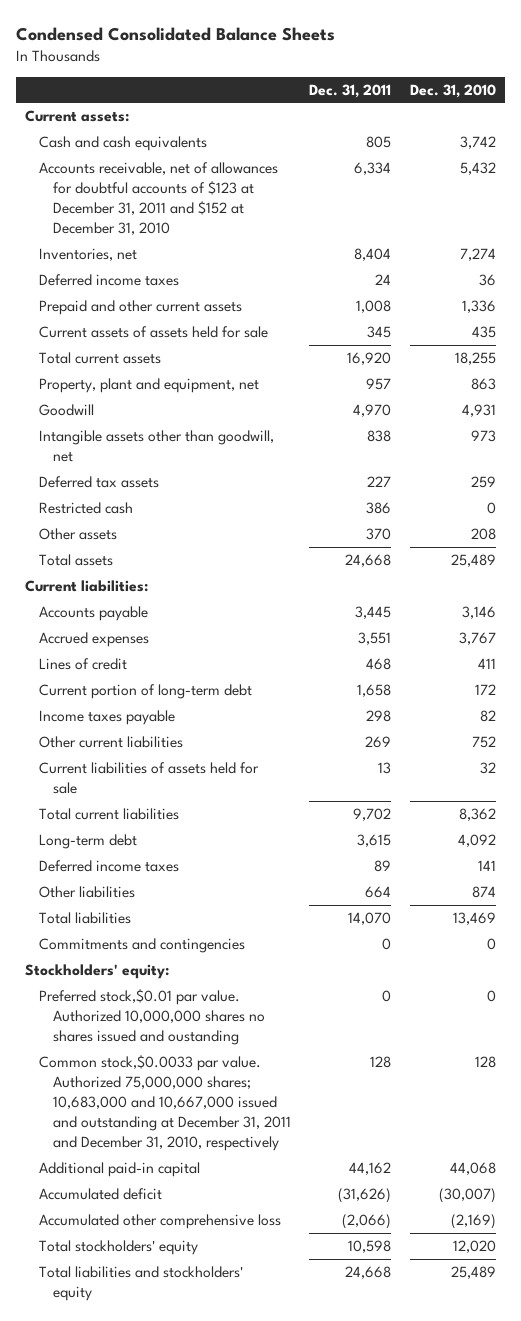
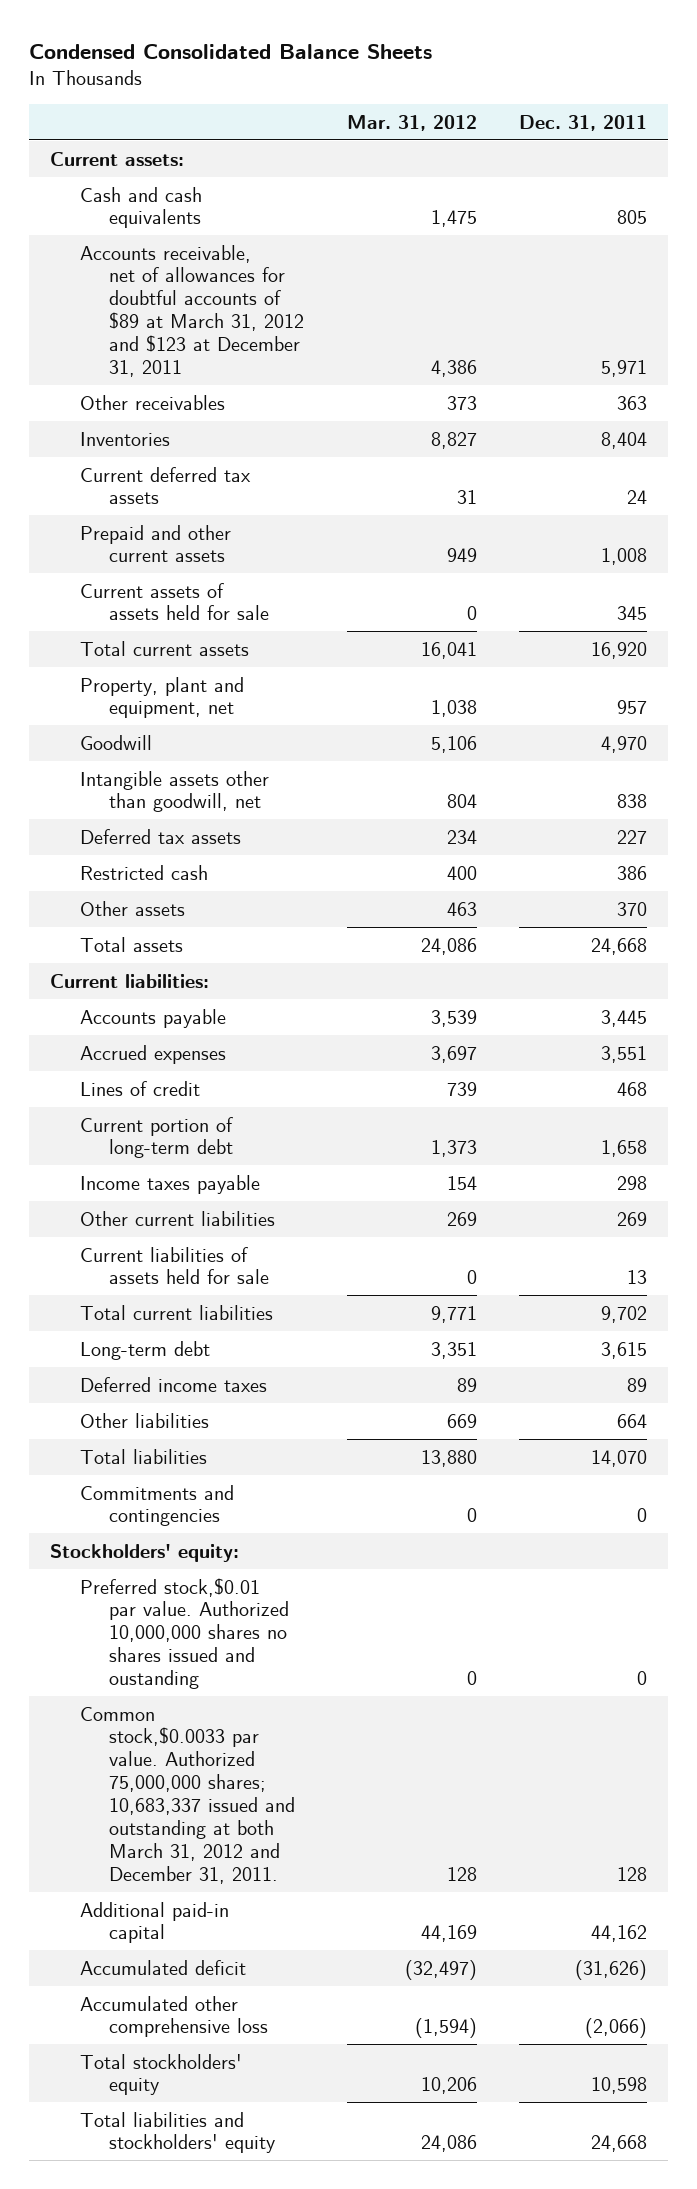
- | Dec. 31, 2011 | Dec. 31, 2010
+ | Mar. 31, 2012 | Dec. 31, 2011
- Accounts receivable, net of allowances for doubtful accounts of $123 at December 31, 2011 and $152 at December 31, 2010 | 6,334 | 5,432
- Inventories, net | 8,404 | 7,274
- Deferred income taxes | 24 | 36
+ Accounts receivable, net of allowances for doubtful accounts of $89 at March 31, 2012 and $123 at December 31, 2011 | 4,386 | 5,971
+ Other receivables | 373 | 363
+ Inventories | 8,827 | 8,404
+ Current deferred tax assets | 31 | 24
- Common stock,$0.0033 par value. Authorized 75,000,000 shares; 10,683,000 and 10,667,000 issued and outstanding at December 31, 2011 and December 31, 2010, respectively | 128 | 128
+ Common stock,$0.0033 par value. Authorized 75,000,000 shares; 10,683,337 issued and outstanding at both March 31, 2012 and December 31, 2011. | 128 | 128

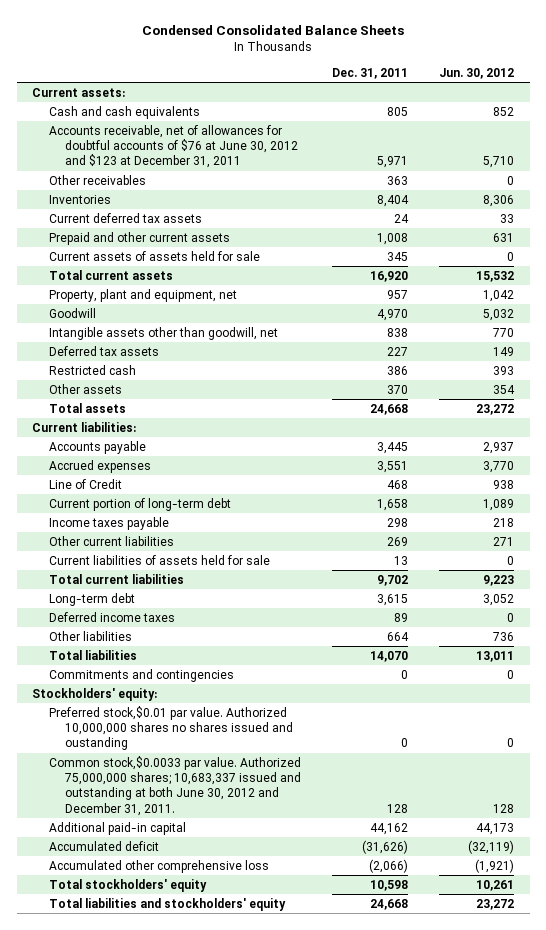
- | Mar. 31, 2012 | Dec. 31, 2011
+ | Dec. 31, 2011 | Jun. 30, 2012
- Accounts receivable, net of allowances for doubtful accounts of $89 at March 31, 2012 and $123 at December 31, 2011 | 4,386 | 5,971
+ Accounts receivable, net of allowances for doubtful accounts of $76 at June 30, 2012 and $123 at December 31, 2011 | 5,971 | 5,710
- Lines of credit | 739 | 468
+ Line of Credit | 468 | 938
- Common stock,$0.0033 par value. Authorized 75,000,000 shares; 10,683,337 issued and outstanding at both March 31, 2012 and December 31, 2011. | 128 | 128
+ Common stock,$0.0033 par value. Authorized 75,000,000 shares; 10,683,337 issued and outstanding at both June 30, 2012 and December 31, 2011. | 128 | 128

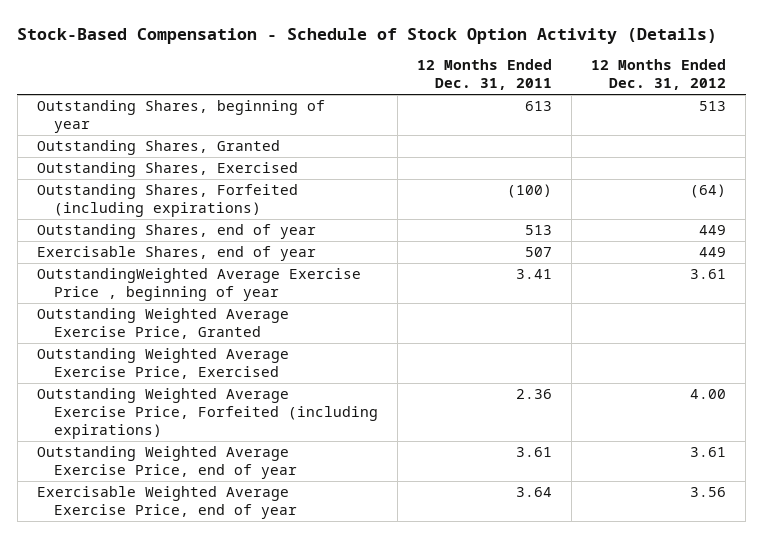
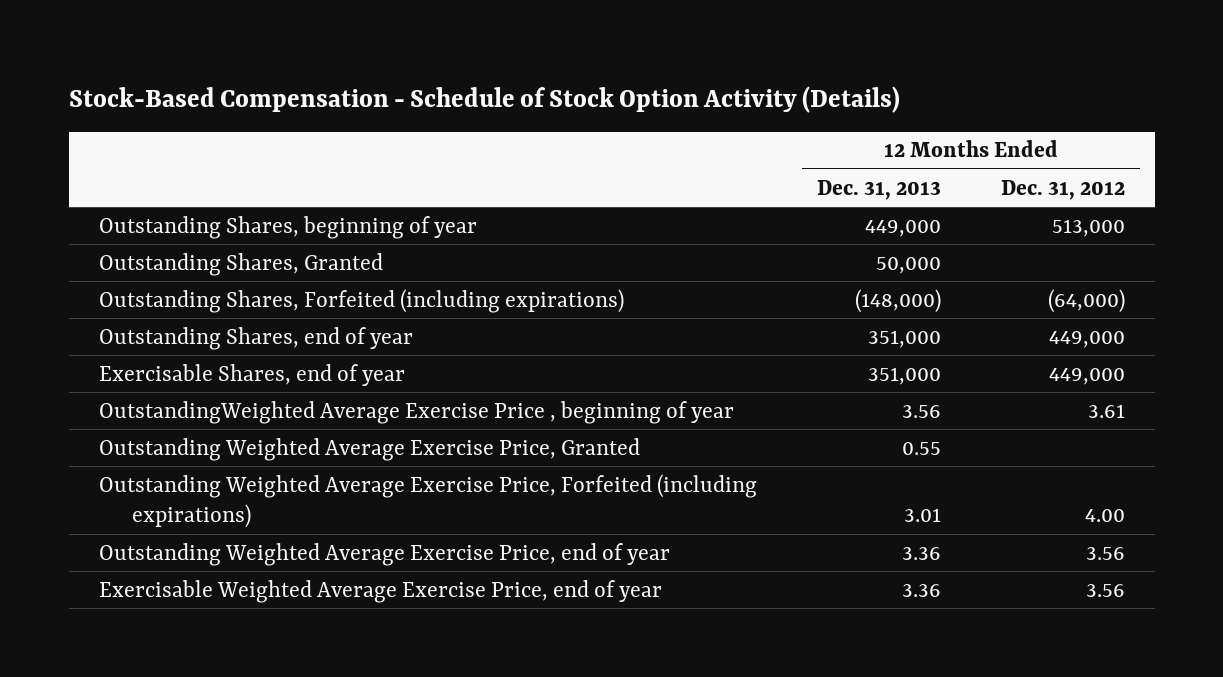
- | 12 Months Ended Dec. 31, 2011 | 12 Months Ended Dec. 31, 2012
+ | 12 Months Ended Dec. 31, 2013 | 12 Months Ended Dec. 31, 2012
- Outstanding Shares, beginning of year | 613 | 513
+ Outstanding Shares, beginning of year | 449,000 | 513,000
- Outstanding Shares, Exercised
- Outstanding Shares, Forfeited (including expirations) | (100) | (64)
- Outstanding Shares, end of year | 513 | 449
- Exercisable Shares, end of year | 507 | 449
+ Outstanding Shares, Forfeited (including expirations) | (148,000) | (64,000)
+ Outstanding Shares, end of year | 351,000 | 449,000
+ Exercisable Shares, end of year | 351,000 | 449,000
- Outstanding Weighted Average Exercise Price, Exercised
- Outstanding Weighted Average Exercise Price, end of year | 3.61 | 3.61
+ Outstanding Weighted Average Exercise Price, end of year | 3.36 | 3.56

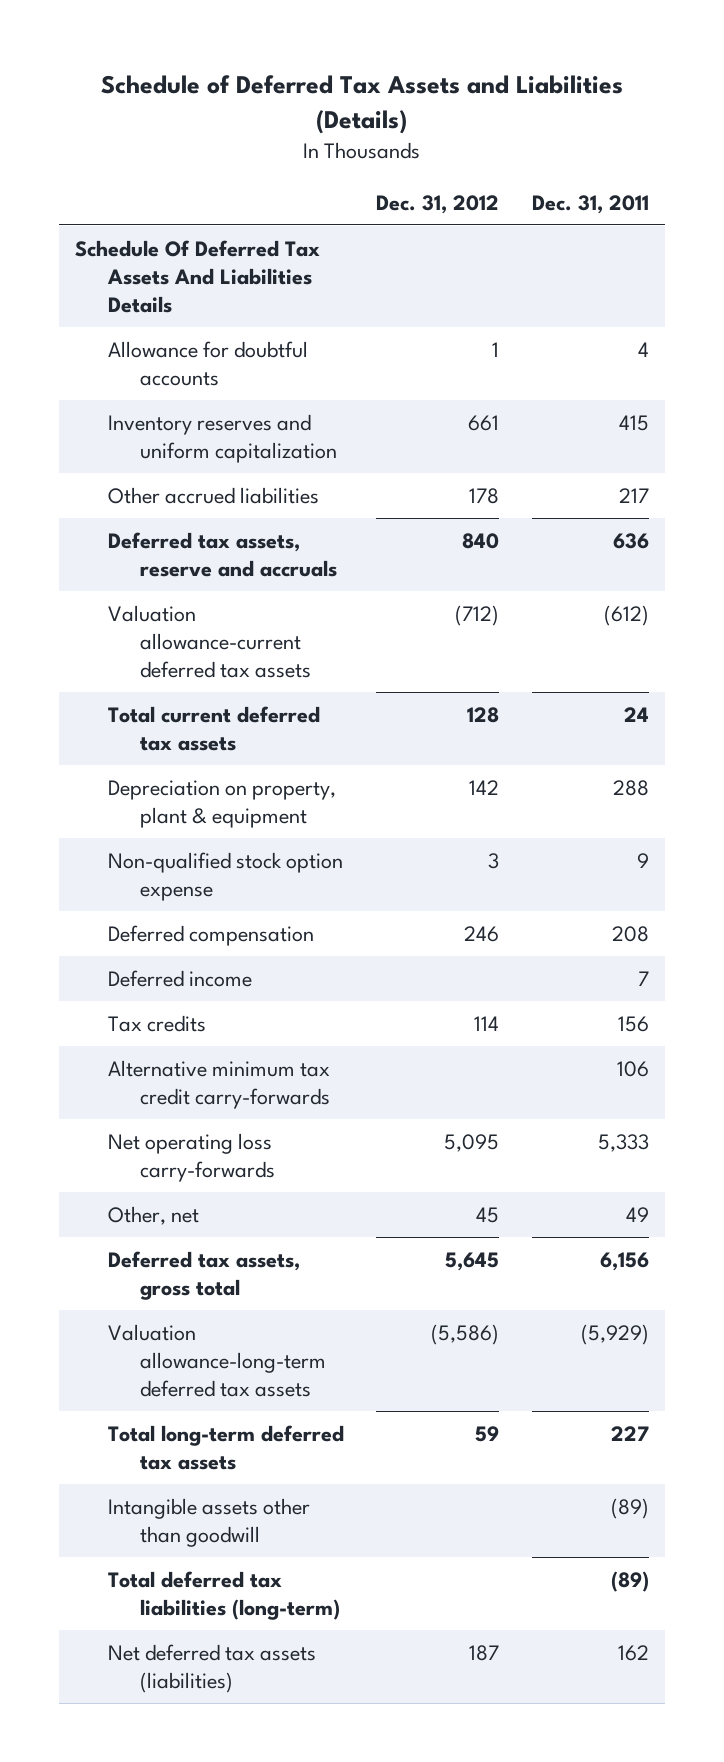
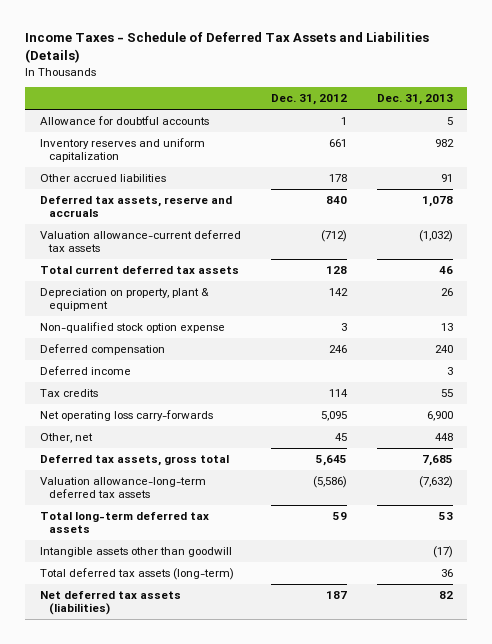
- Schedule of Deferred Tax Assets and Liabilities (Details)
+ Income Taxes - Schedule of Deferred Tax Assets and Liabilities (Details)
- | Dec. 31, 2012 | Dec. 31, 2011
+ | Dec. 31, 2012 | Dec. 31, 2013
- Schedule Of Deferred Tax Assets And Liabilities Details
- Alternative minimum tax credit carry-forwards | | 106
- Total deferred tax liabilities (long-term) | | (89)
+ Total deferred tax assets (long-term) | | 36

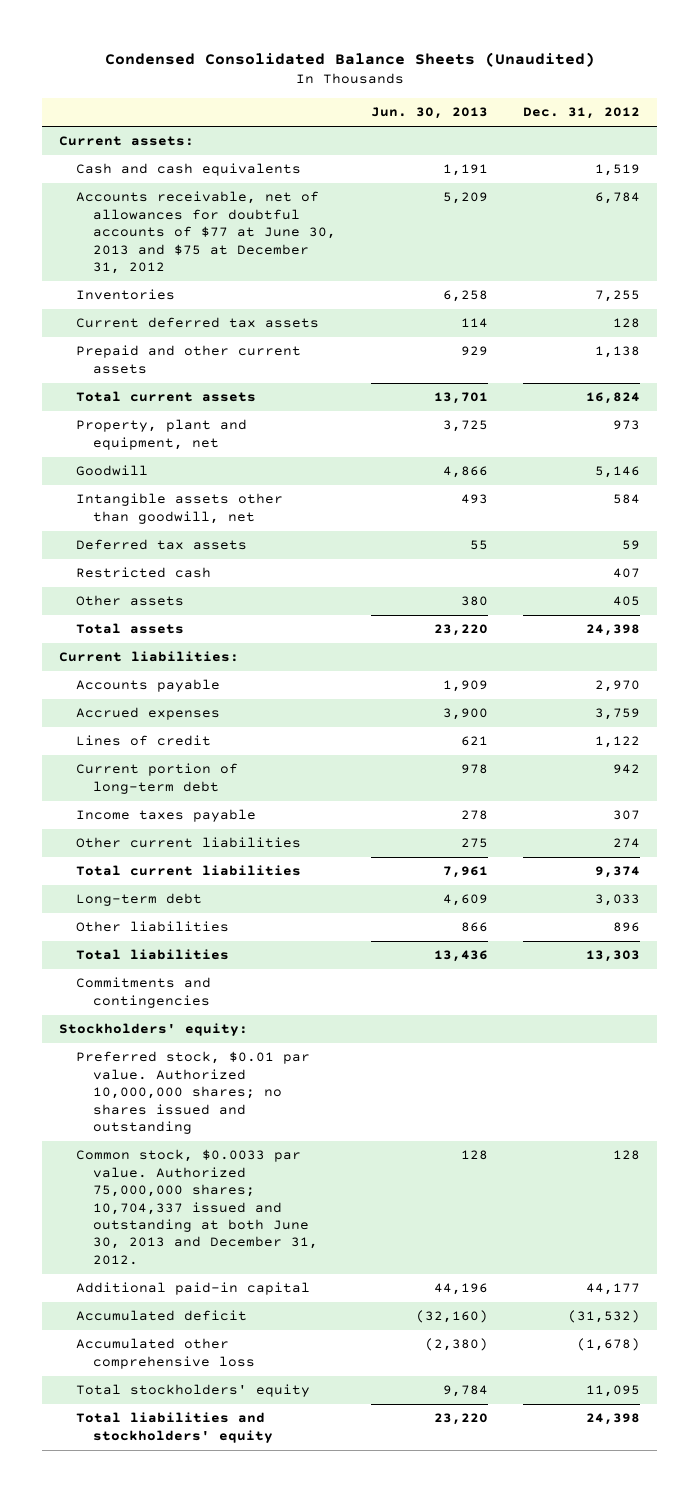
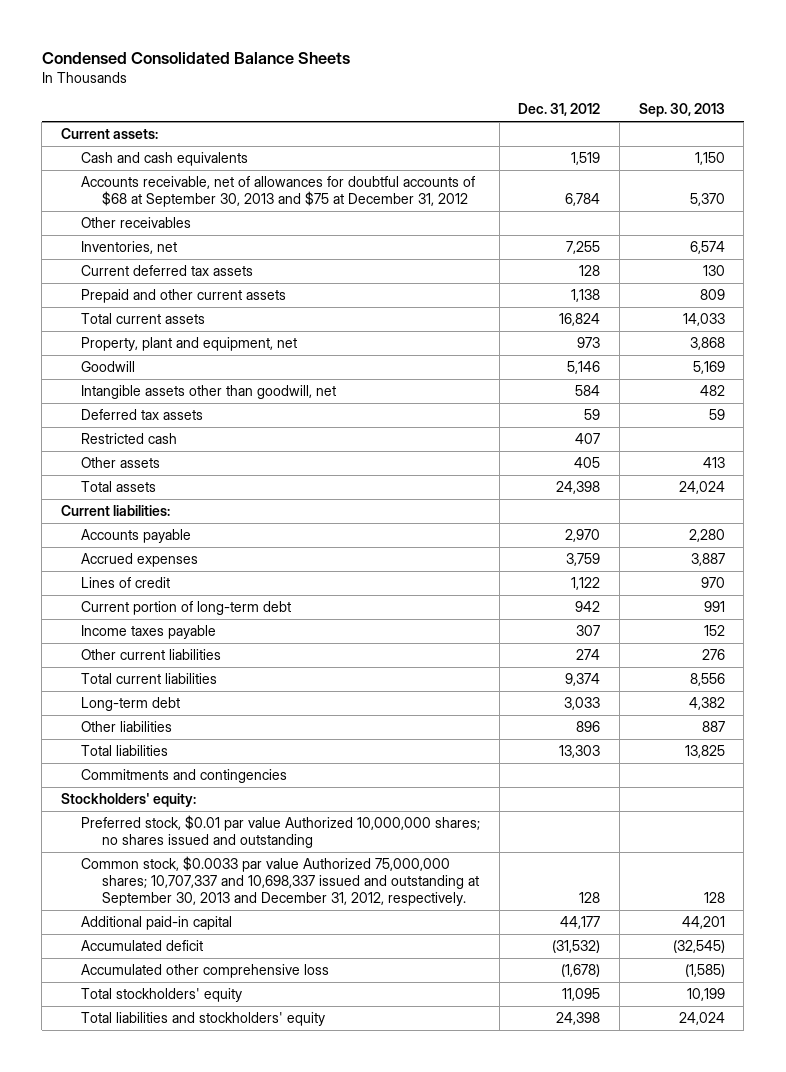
- Condensed Consolidated Balance Sheets (Unaudited)
+ Condensed Consolidated Balance Sheets
- | Jun. 30, 2013 | Dec. 31, 2012
+ | Dec. 31, 2012 | Sep. 30, 2013
- Accounts receivable, net of allowances for doubtful accounts of $77 at June 30, 2013 and $75 at December 31, 2012 | 5,209 | 6,784
- Inventories | 6,258 | 7,255
+ Accounts receivable, net of allowances for doubtful accounts of $68 at September 30, 2013 and $75 at December 31, 2012 | 6,784 | 5,370
+ Other receivables
+ Inventories, net | 7,255 | 6,574
- Preferred stock, $0.01 par value. Authorized 10,000,000 shares; no shares issued and outstanding
- Common stock, $0.0033 par value. Authorized 75,000,000 shares; 10,704,337 issued and outstanding at both June 30, 2013 and December 31, 2012. | 128 | 128
+ Preferred stock, $0.01 par value Authorized 10,000,000 shares; no shares issued and outstanding
+ Common stock, $0.0033 par value Authorized 75,000,000 shares; 10,707,337 and 10,698,337 issued and outstanding at September 30, 2013 and December 31, 2012, respectively. | 128 | 128

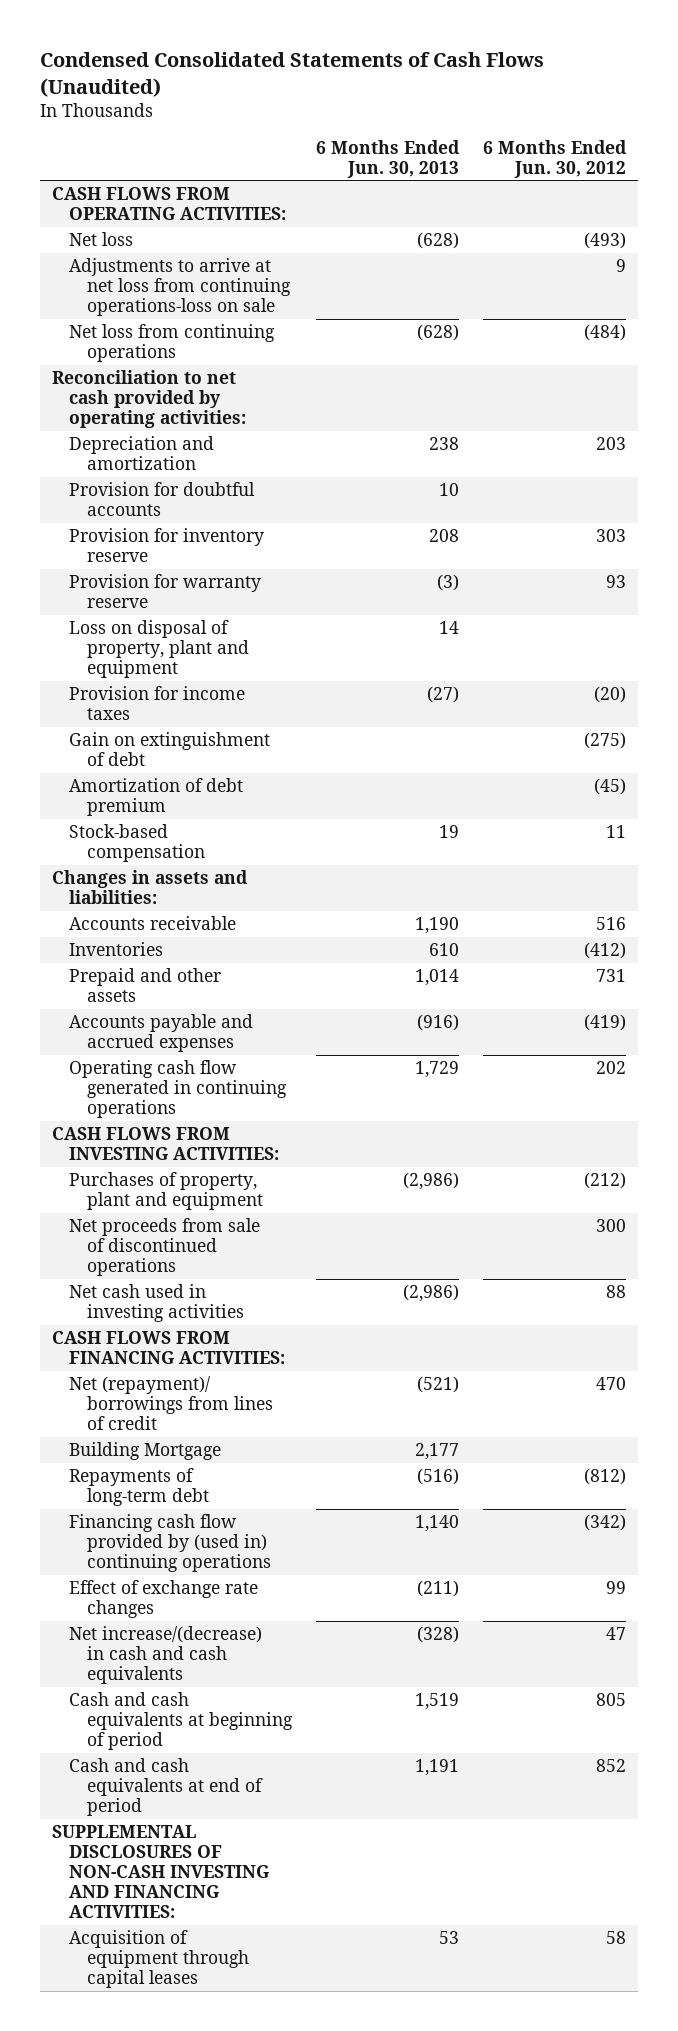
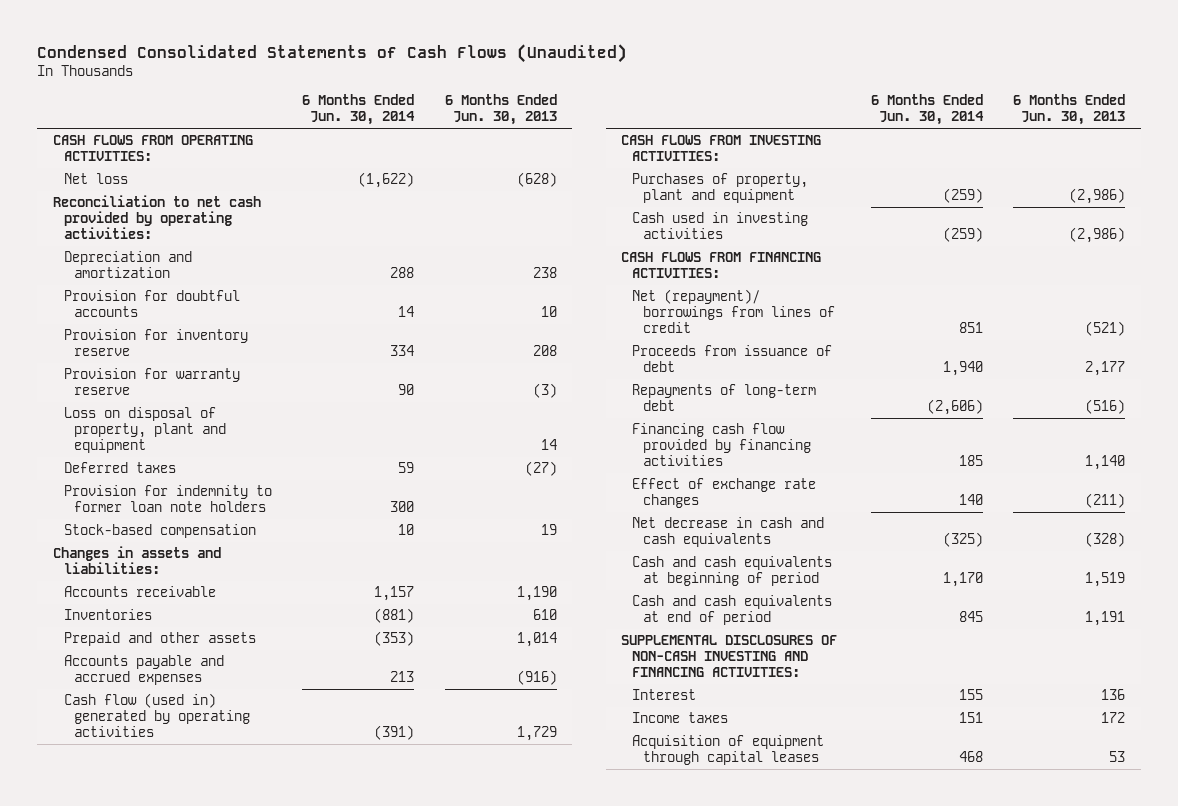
- | 6 Months Ended Jun. 30, 2013 | 6 Months Ended Jun. 30, 2012
+ | 6 Months Ended Jun. 30, 2014 | 6 Months Ended Jun. 30, 2013
- Adjustments to arrive at net loss from continuing operations-loss on sale | | 9
- Net loss from continuing operations | (628) | (484)
- Provision for income taxes | (27) | (20)
- Gain on extinguishment of debt | | (275)
- Amortization of debt premium | | (45)
+ Deferred taxes | 59 | (27)
+ Provision for indemnity to former loan note holders | 300 |
- Operating cash flow generated in continuing operations | 1,729 | 202
+ Cash flow (used in) generated by operating activities | (391) | 1,729
- Net proceeds from sale of discontinued operations | | 300
- Net cash used in investing activities | (2,986) | 88
+ Cash used in investing activities | (259) | (2,986)
- Building Mortgage | 2,177 |
+ Proceeds from issuance of debt | 1,940 | 2,177
- Financing cash flow provided by (used in) continuing operations | 1,140 | (342)
+ Financing cash flow provided by financing activities | 185 | 1,140
- Net increase/(decrease) in cash and cash equivalents | (328) | 47
+ Net decrease in cash and cash equivalents | (325) | (328)
+ Interest | 155 | 136
+ Income taxes | 151 | 172

